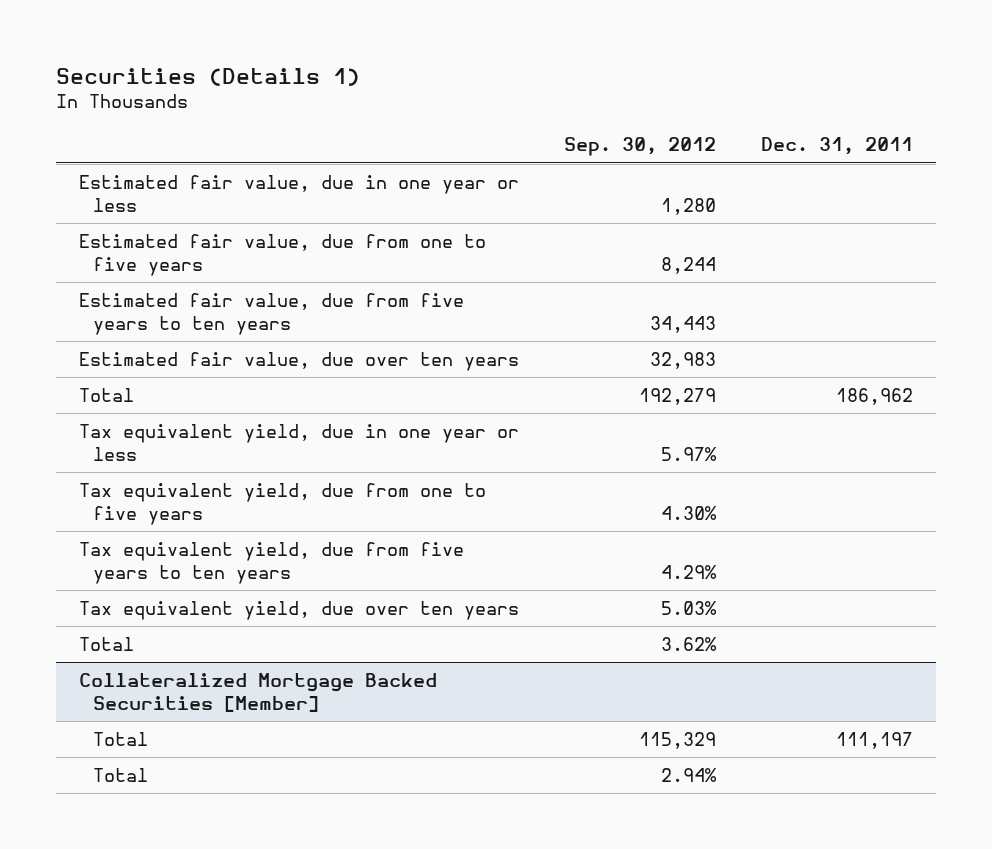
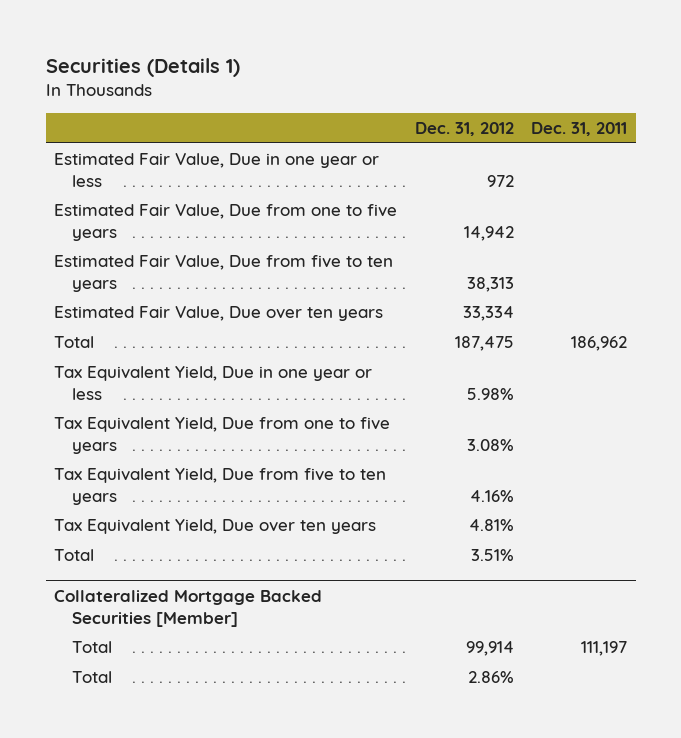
- | Sep. 30, 2012 | Dec. 31, 2011
+ | Dec. 31, 2012 | Dec. 31, 2011
- Estimated fair value, due in one year or less | 1,280 |
- Estimated fair value, due from one to five years | 8,244 |
- Estimated fair value, due from five years to ten years | 34,443 |
- Estimated fair value, due over ten years | 32,983 |
+ Estimated Fair Value, Due in one year or less | 972 |
+ Estimated Fair Value, Due from one to five years | 14,942 |
+ Estimated Fair Value, Due from five to ten years | 38,313 |
+ Estimated Fair Value, Due over ten years | 33,334 |
- Tax equivalent yield, due in one year or less | 5.97% |
- Tax equivalent yield, due from one to five years | 4.30% |
- Tax equivalent yield, due from five years to ten years | 4.29% |
- Tax equivalent yield, due over ten years | 5.03% |
+ Tax Equivalent Yield, Due in one year or less | 5.98% |
+ Tax Equivalent Yield, Due from one to five years | 3.08% |
+ Tax Equivalent Yield, Due from five to ten years | 4.16% |
+ Tax Equivalent Yield, Due over ten years | 4.81% |

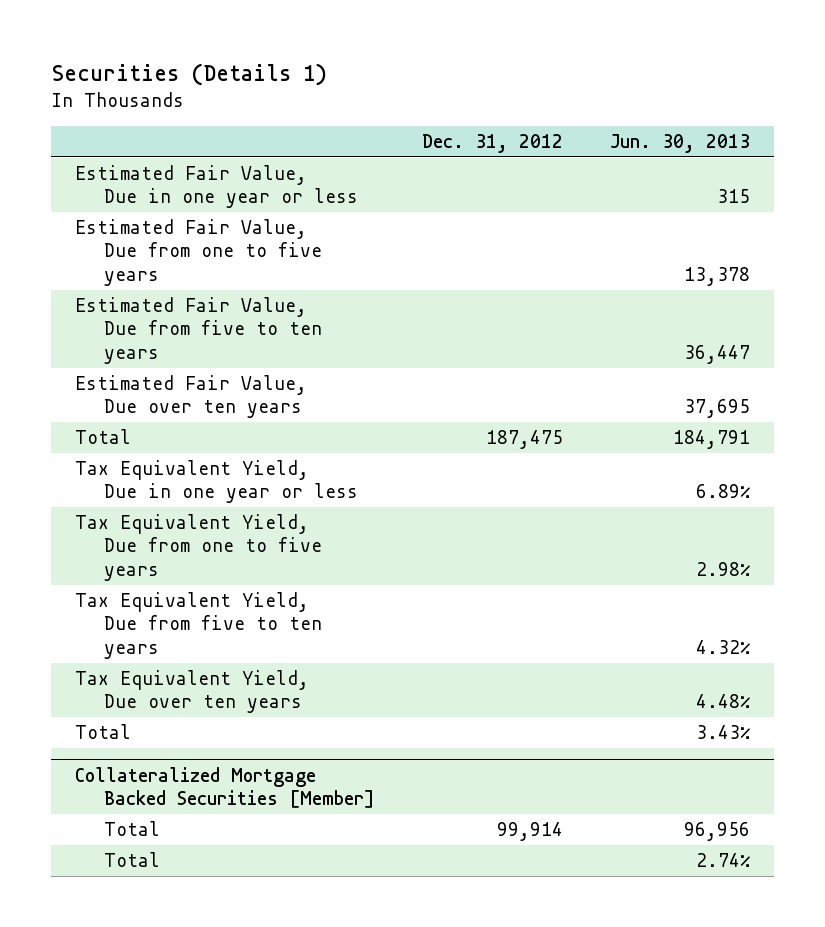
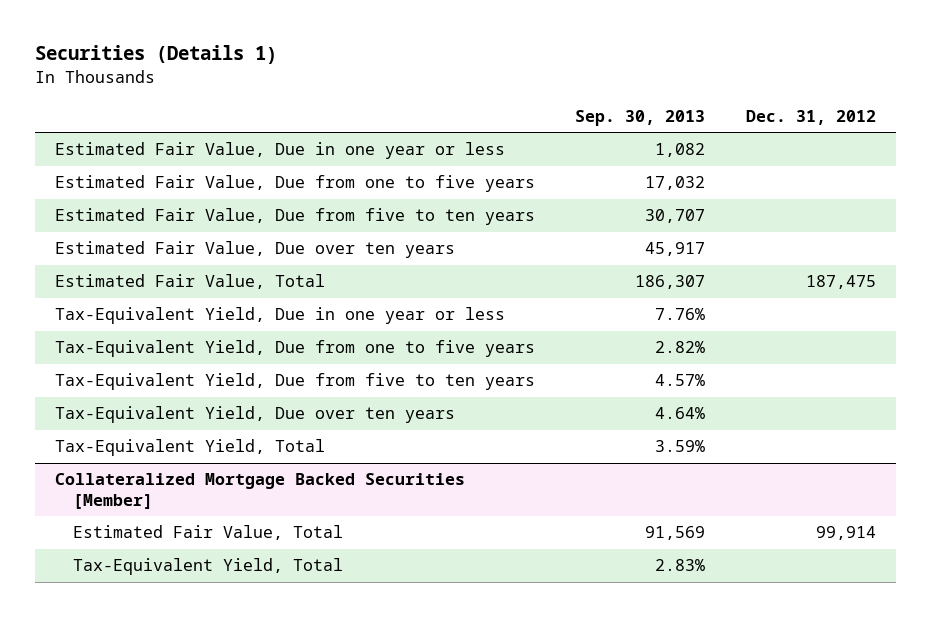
- | Dec. 31, 2012 | Jun. 30, 2013
+ | Sep. 30, 2013 | Dec. 31, 2012
- Total | 187,475 | 184,791
- Tax Equivalent Yield, Due in one year or less | | 6.89%
- Tax Equivalent Yield, Due from one to five years | | 2.98%
- Tax Equivalent Yield, Due from five to ten years | | 4.32%
- Tax Equivalent Yield, Due over ten years | | 4.48%
- Total | | 3.43%
+ Estimated Fair Value, Total | 186,307 | 187,475
+ Tax-Equivalent Yield, Due in one year or less | 7.76% |
+ Tax-Equivalent Yield, Due from one to five years | 2.82% |
+ Tax-Equivalent Yield, Due from five to ten years | 4.57% |
+ Tax-Equivalent Yield, Due over ten years | 4.64% |
+ Tax-Equivalent Yield, Total | 3.59% |
@ Collateralized Mortgage Backed Securities [Member]
- Total | 99,914 | 96,956
- Total | | 2.74%
+ Estimated Fair Value, Total | 91,569 | 99,914
+ Tax-Equivalent Yield, Total | 2.83% |

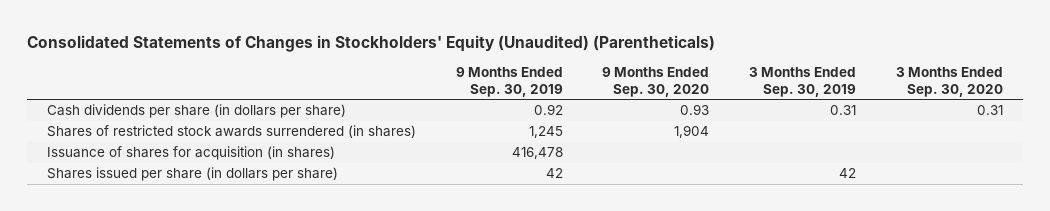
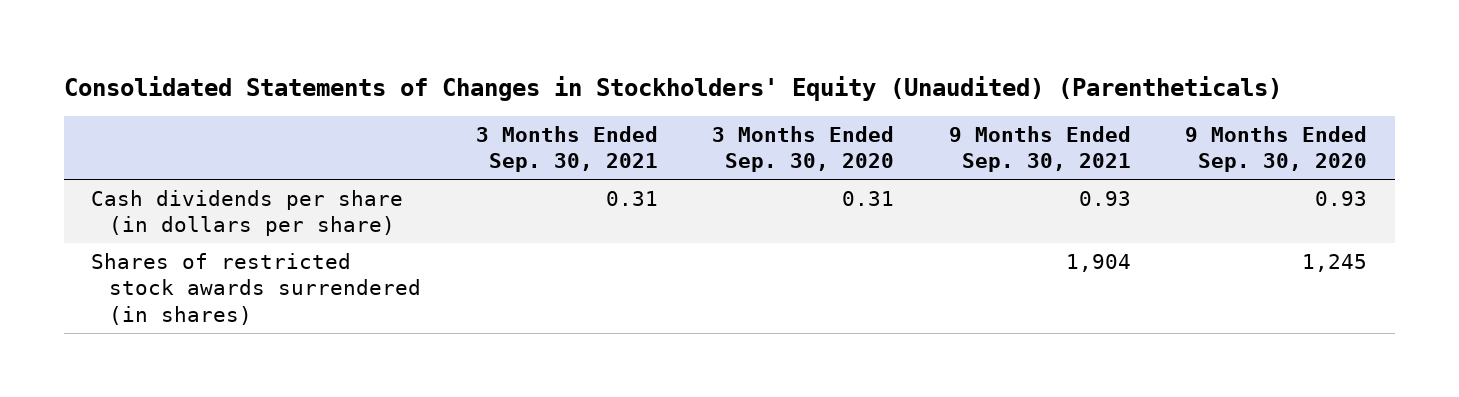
- | 9 Months Ended Sep. 30, 2019 | 9 Months Ended Sep. 30, 2020 | 3 Months Ended Sep. 30, 2019 | 3 Months Ended Sep. 30, 2020
+ | 3 Months Ended Sep. 30, 2021 | 3 Months Ended Sep. 30, 2020 | 9 Months Ended Sep. 30, 2021 | 9 Months Ended Sep. 30, 2020
- Shares of restricted stock awards surrendered (in shares) | 1,245 | 1,904 | |
- Issuance of shares for acquisition (in shares) | 416,478 | | |
- Shares issued per share (in dollars per share) | 42 | | 42 |
+ Shares of restricted stock awards surrendered (in shares) | | | 1,904 | 1,245

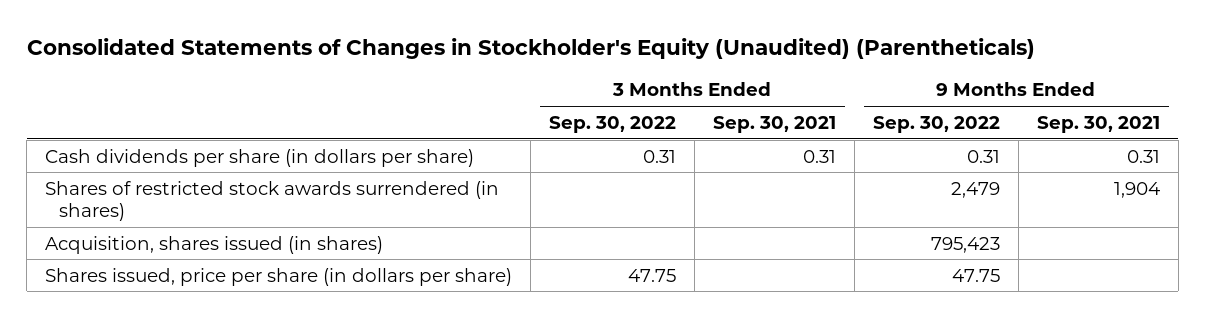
- Consolidated Statements of Changes in Stockholders' Equity (Unaudited) (Parentheticals)
+ Consolidated Statements of Changes in Stockholder's Equity (Unaudited) (Parentheticals)
- | 3 Months Ended Sep. 30, 2021 | 3 Months Ended Sep. 30, 2020 | 9 Months Ended Sep. 30, 2021 | 9 Months Ended Sep. 30, 2020
+ | 3 Months Ended Sep. 30, 2022 | 3 Months Ended Sep. 30, 2021 | 9 Months Ended Sep. 30, 2022 | 9 Months Ended Sep. 30, 2021
- Cash dividends per share (in dollars per share) | 0.31 | 0.31 | 0.93 | 0.93
+ Cash dividends per share (in dollars per share) | 0.31 | 0.31 | 0.31 | 0.31
+ Acquisition, shares issued (in shares) | | | 795,423 |
+ Shares issued, price per share (in dollars per share) | 47.75 | | 47.75 |

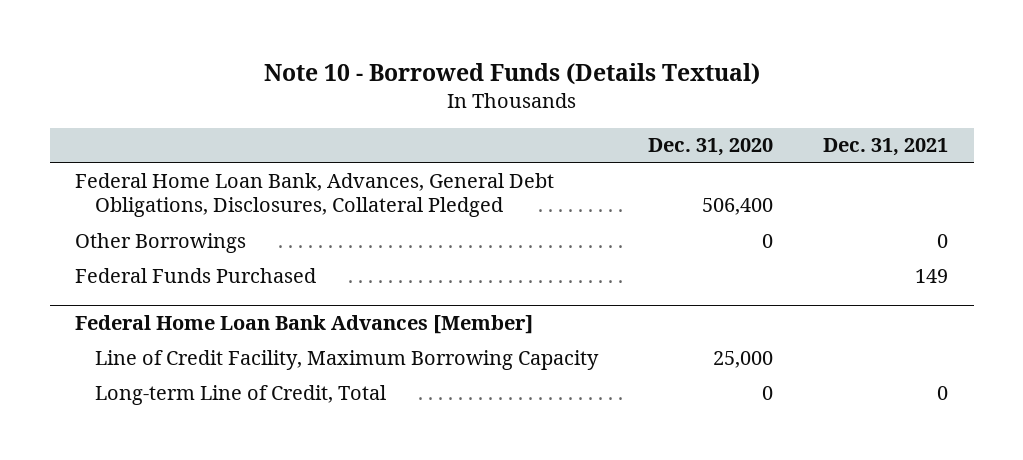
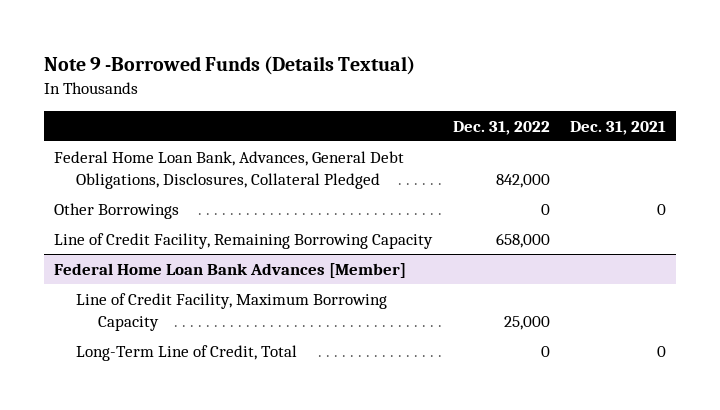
- Note 10 - Borrowed Funds (Details Textual)
+ Note 9 -Borrowed Funds (Details Textual)
- | Dec. 31, 2020 | Dec. 31, 2021
+ | Dec. 31, 2022 | Dec. 31, 2021
- Federal Funds Purchased | | 149
+ Line of Credit Facility, Remaining Borrowing Capacity | 658,000 |
@ Federal Home Loan Bank Advances [Member]
- Long-term Line of Credit, Total | 0 | 0
+ Long-Term Line of Credit, Total | 0 | 0

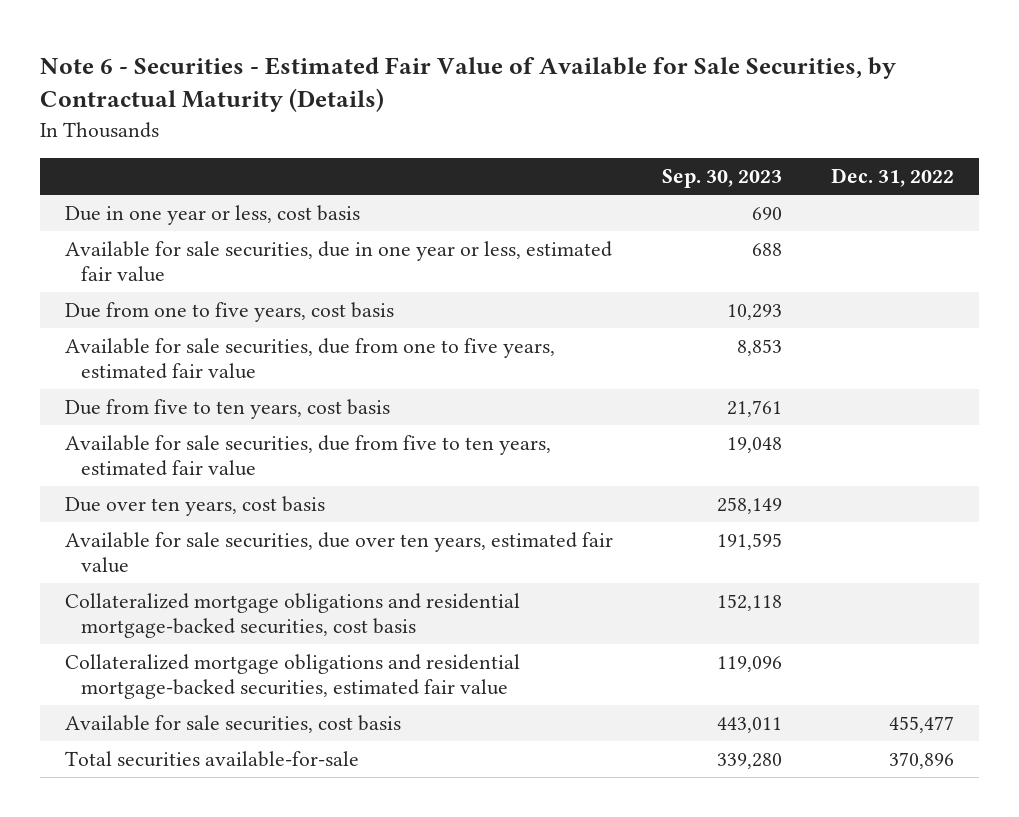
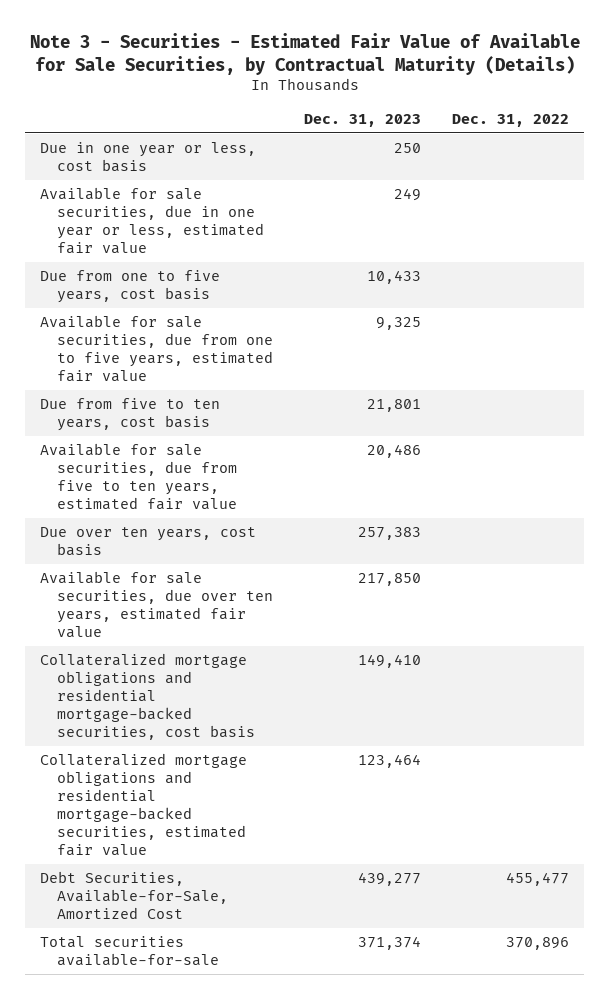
- Note 6 - Securities - Estimated Fair Value of Available for Sale Securities, by Contractual Maturity (Details)
+ Note 3 - Securities - Estimated Fair Value of Available for Sale Securities, by Contractual Maturity (Details)
- | Sep. 30, 2023 | Dec. 31, 2022
+ | Dec. 31, 2023 | Dec. 31, 2022
- Available for sale securities, cost basis | 443,011 | 455,477
+ Debt Securities, Available-for-Sale, Amortized Cost | 439,277 | 455,477

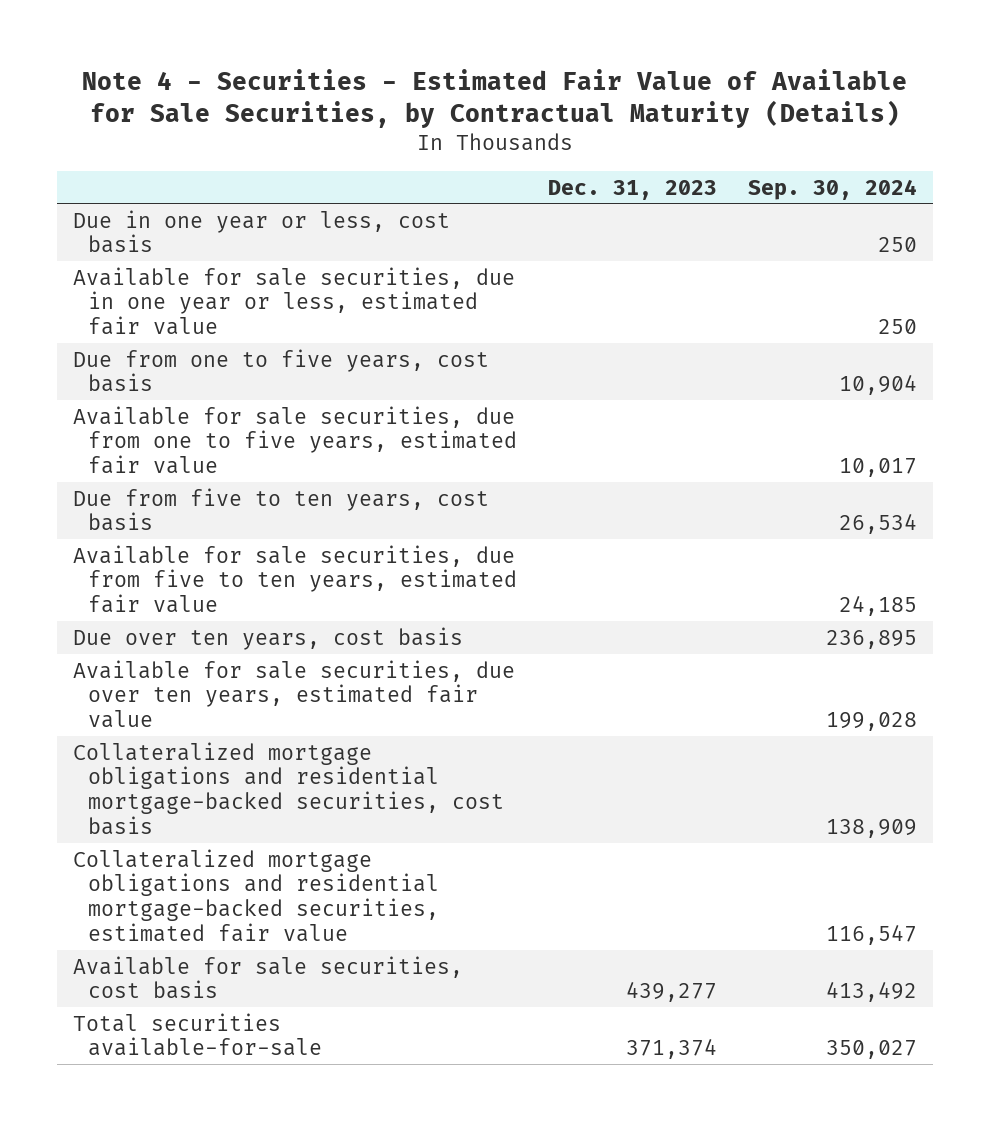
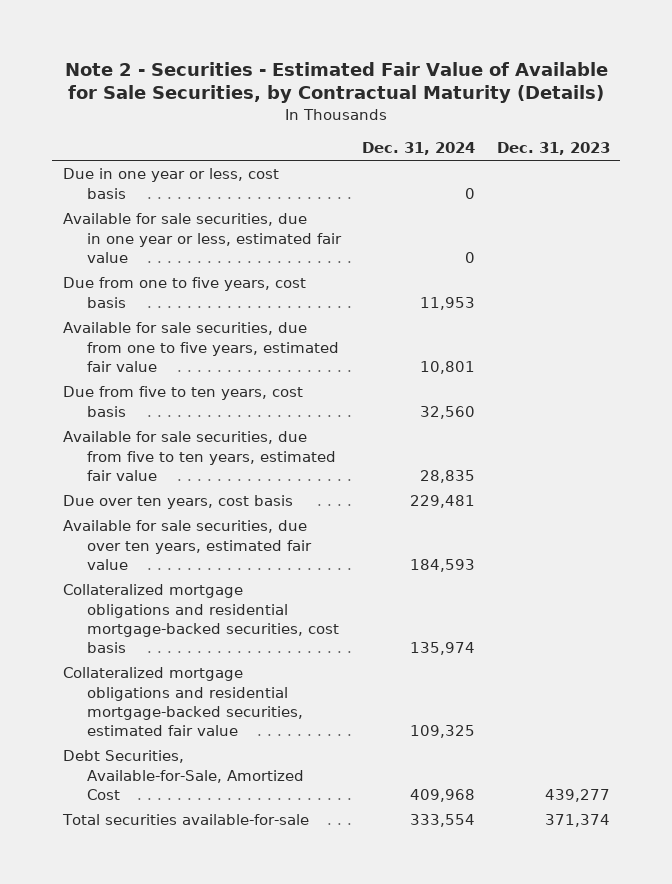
- Note 4 - Securities - Estimated Fair Value of Available for Sale Securities, by Contractual Maturity (Details)
+ Note 2 - Securities - Estimated Fair Value of Available for Sale Securities, by Contractual Maturity (Details)
- | Dec. 31, 2023 | Sep. 30, 2024
+ | Dec. 31, 2024 | Dec. 31, 2023
- Available for sale securities, cost basis | 439,277 | 413,492
+ Debt Securities, Available-for-Sale, Amortized Cost | 409,968 | 439,277

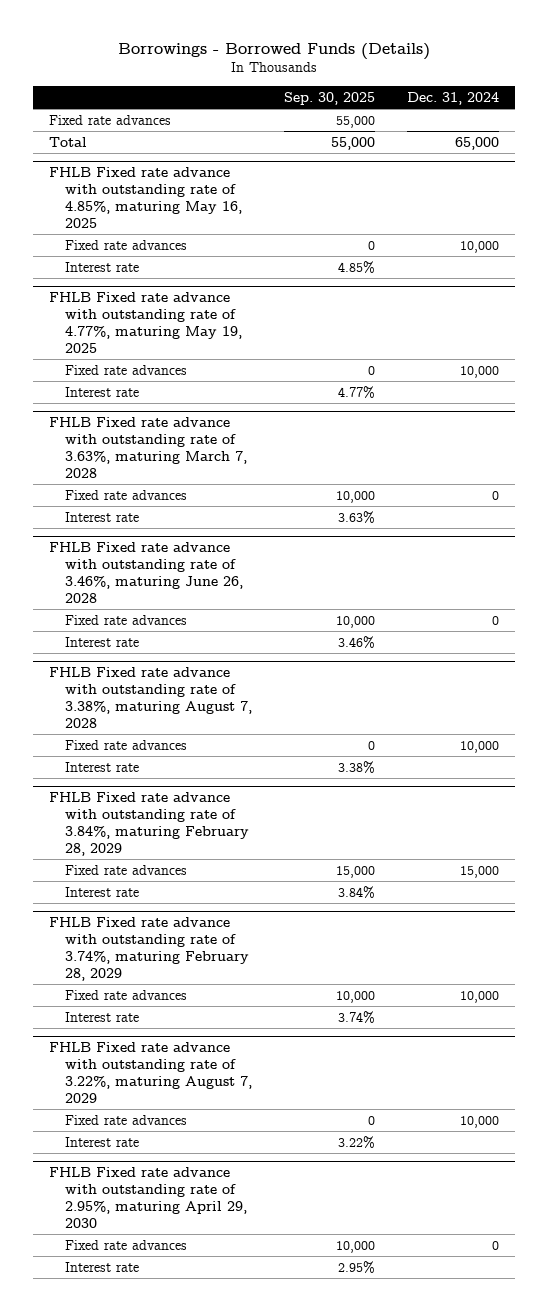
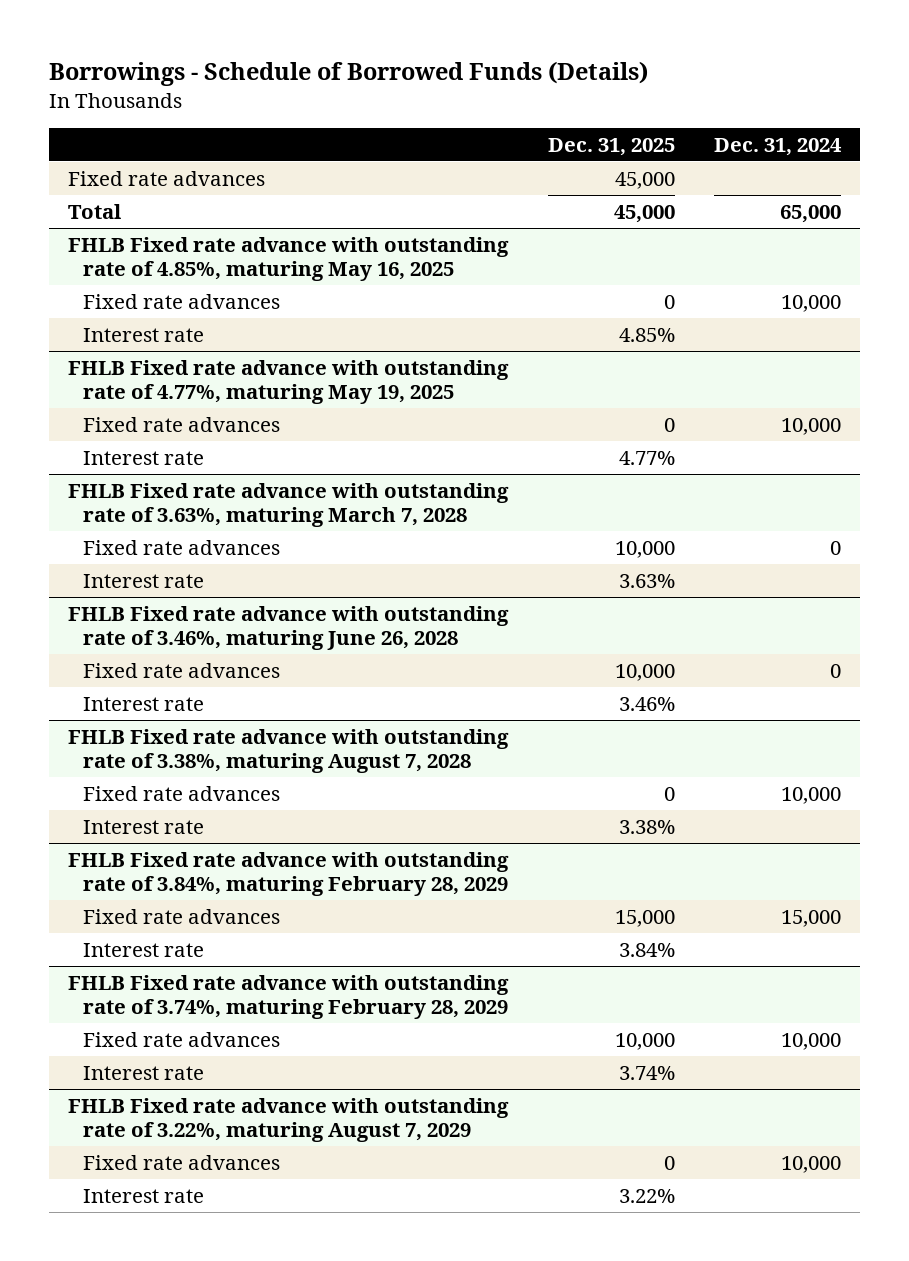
- Borrowings - Borrowed Funds (Details)
+ Borrowings - Schedule of Borrowed Funds (Details)
- | Sep. 30, 2025 | Dec. 31, 2024
+ | Dec. 31, 2025 | Dec. 31, 2024
- FHLB Fixed rate advance with outstanding rate of 2.95%, maturing April 29, 2030
- Fixed rate advances | 10,000 | 0
- Interest rate | 2.95% |

